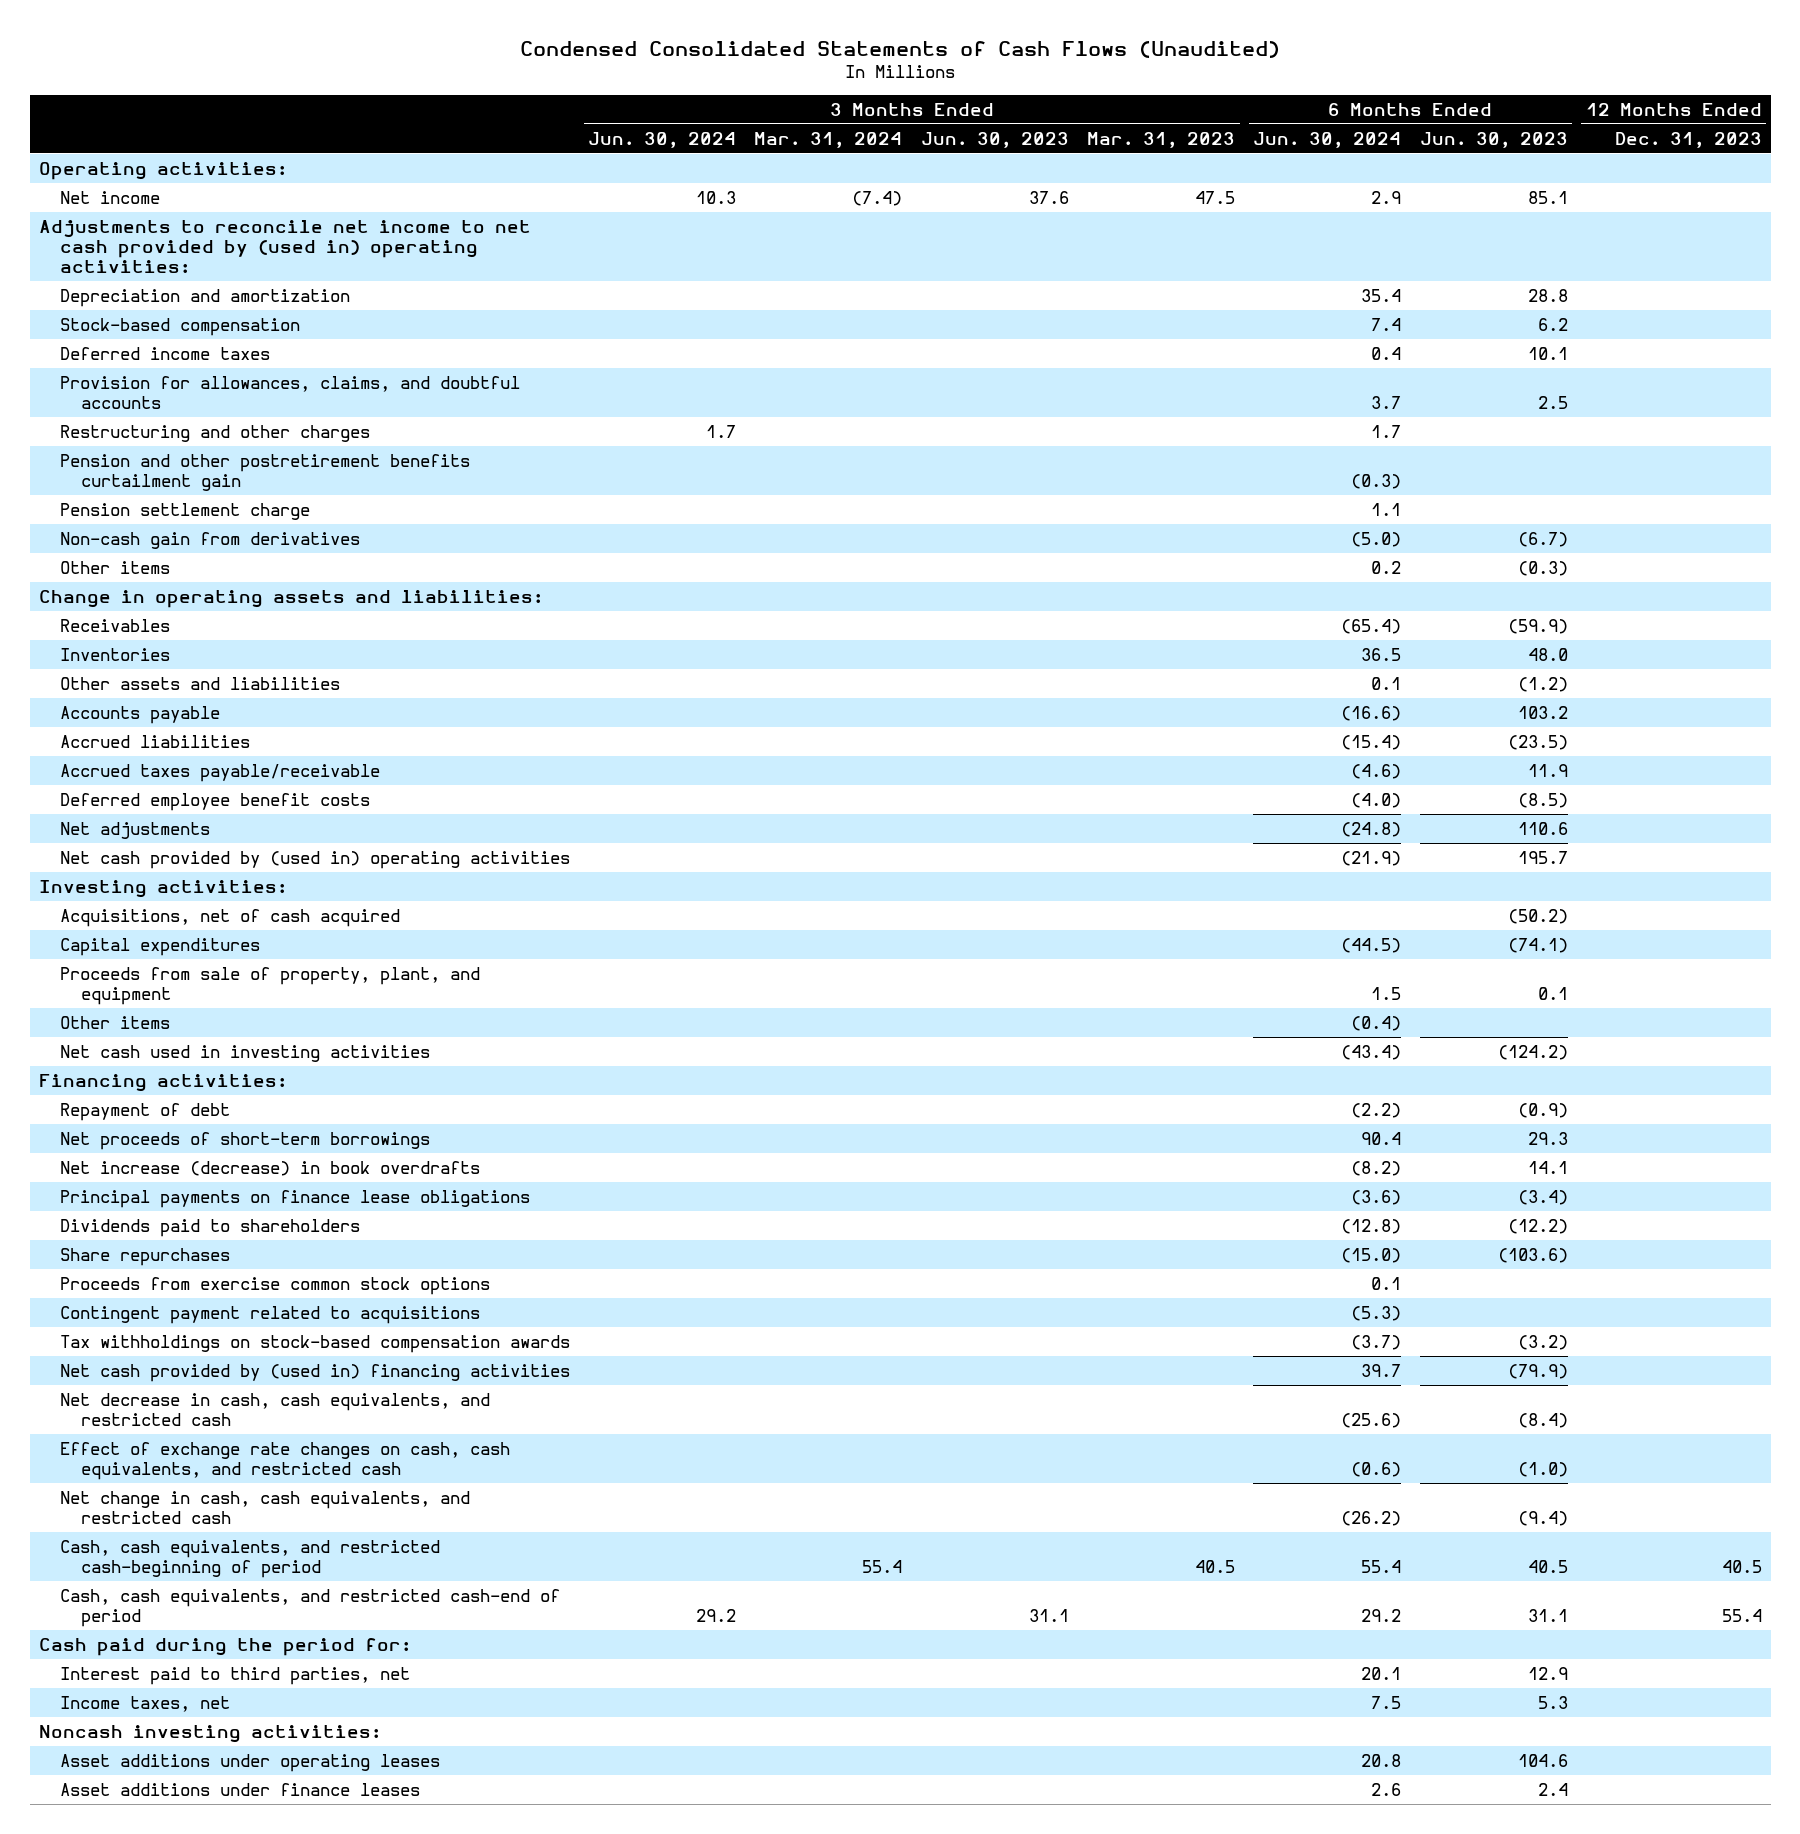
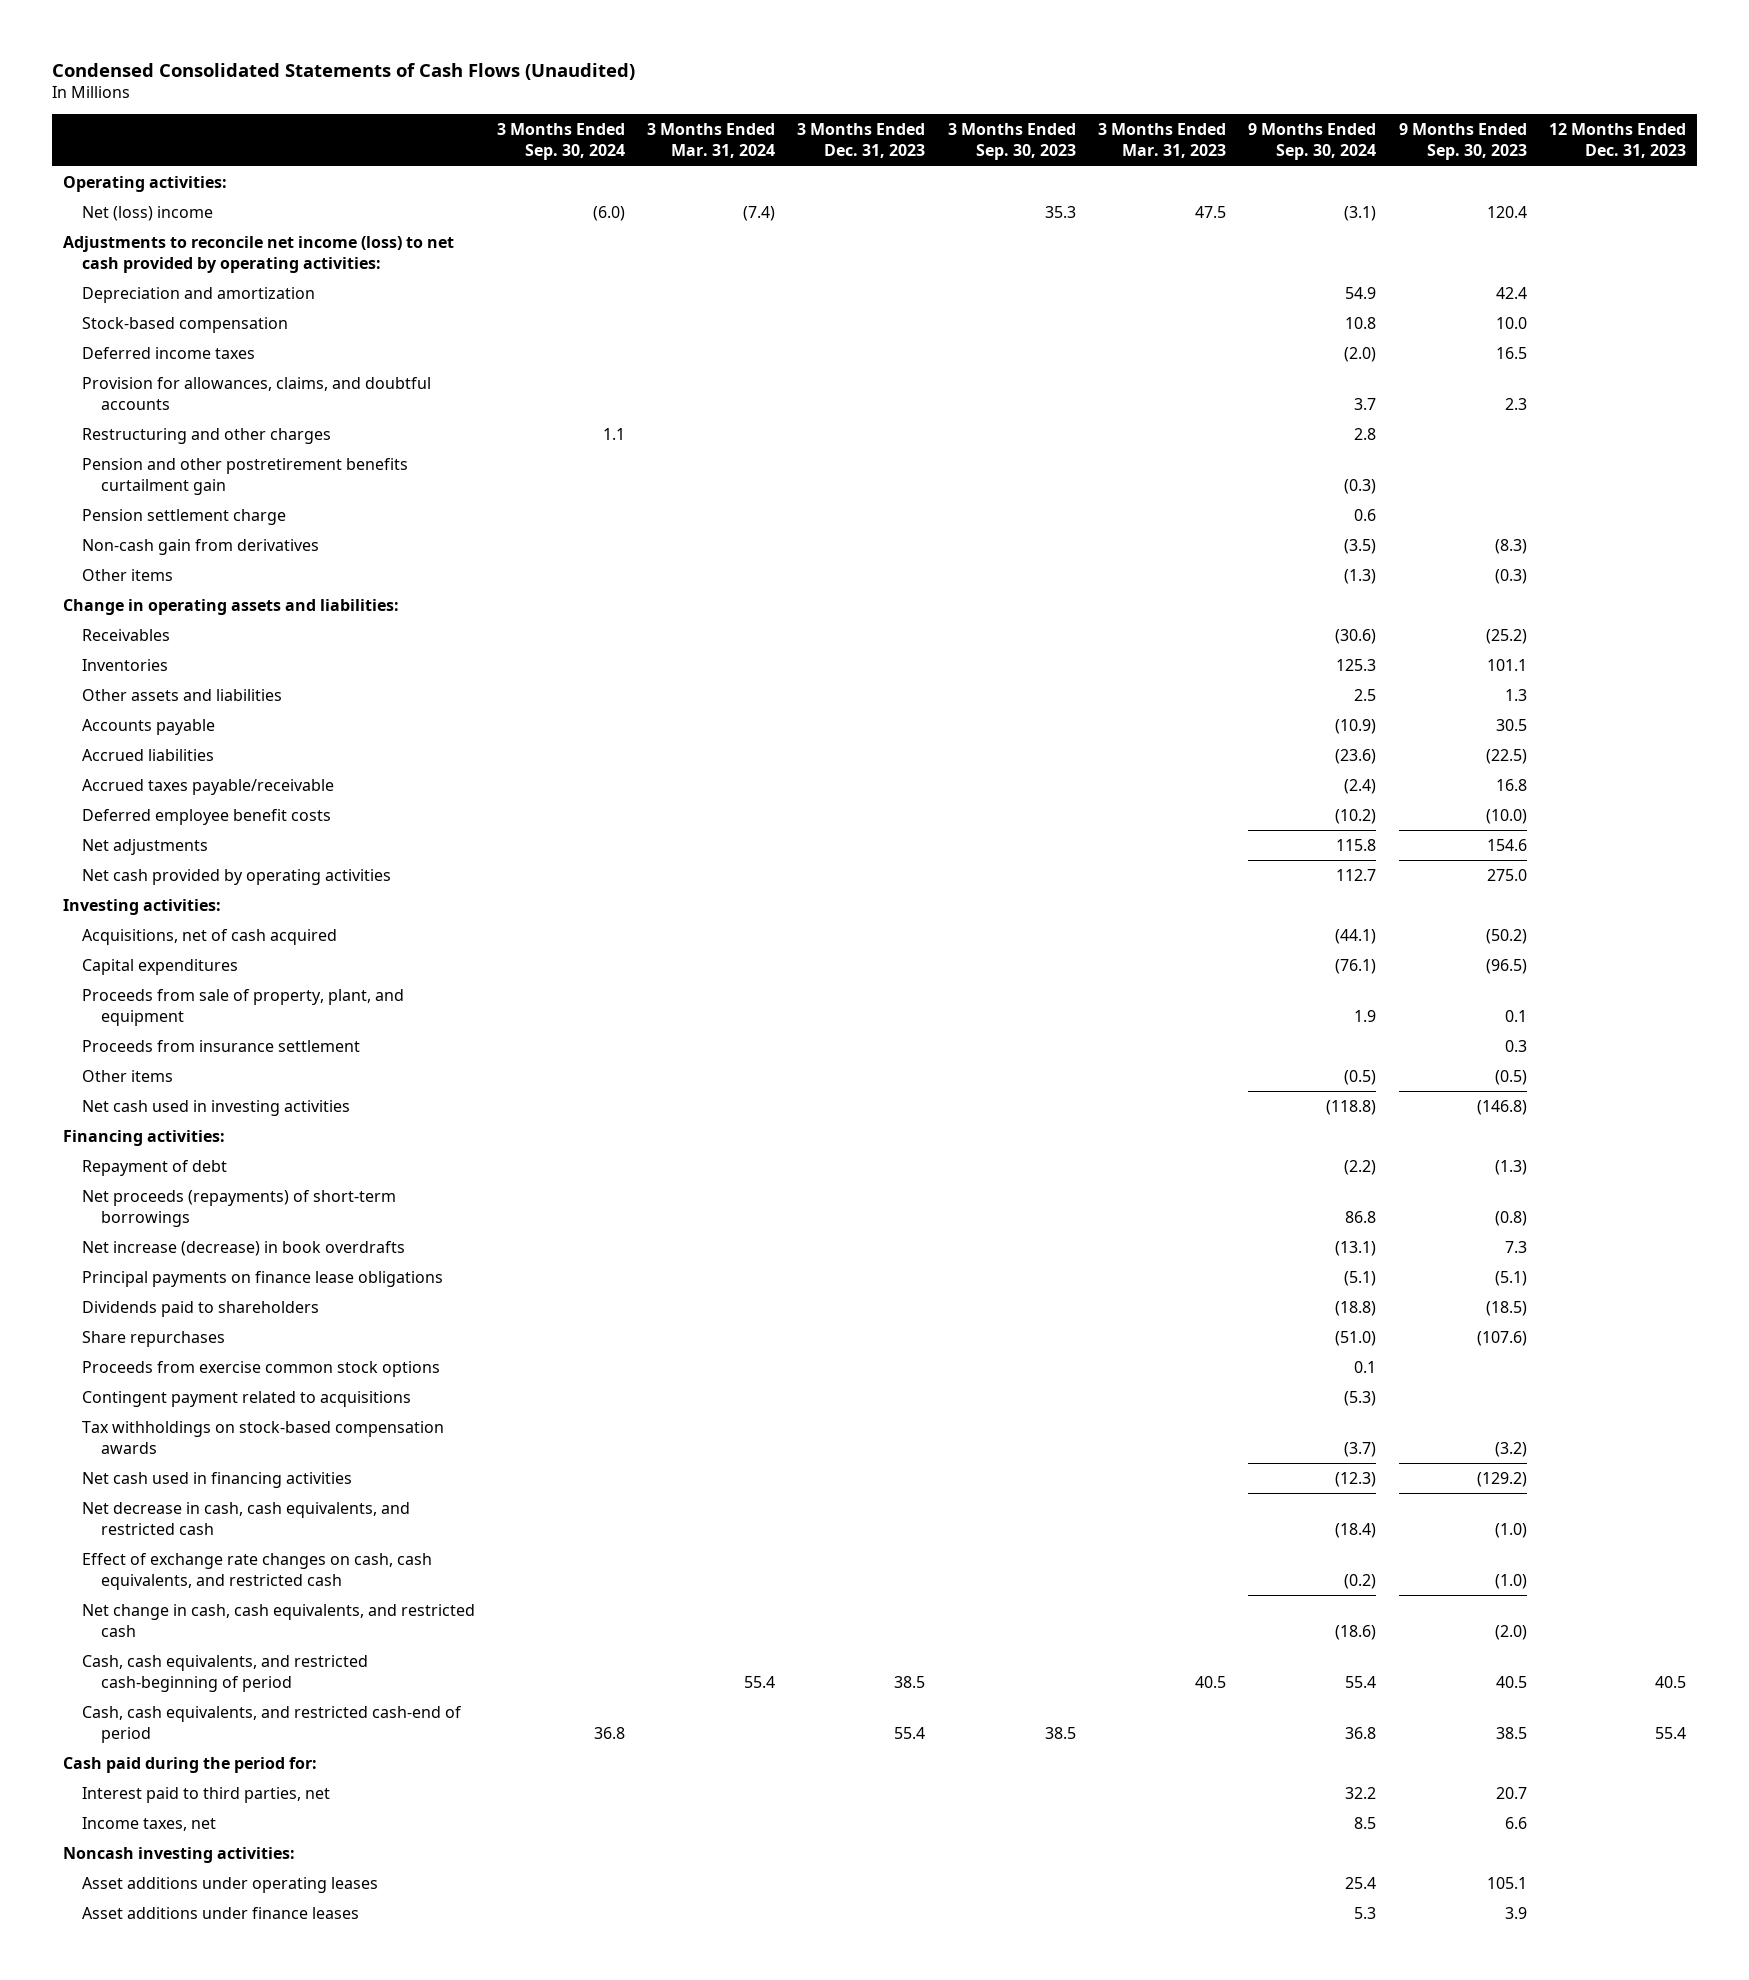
- | 3 Months Ended Jun. 30, 2024 | 3 Months Ended Mar. 31, 2024 | 3 Months Ended Jun. 30, 2023 | 3 Months Ended Mar. 31, 2023 | 6 Months Ended Jun. 30, 2024 | 6 Months Ended Jun. 30, 2023 | 12 Months Ended Dec. 31, 2023
+ | 3 Months Ended Sep. 30, 2024 | 3 Months Ended Mar. 31, 2024 | 3 Months Ended Dec. 31, 2023 | 3 Months Ended Sep. 30, 2023 | 3 Months Ended Mar. 31, 2023 | 9 Months Ended Sep. 30, 2024 | 9 Months Ended Sep. 30, 2023 | 12 Months Ended Dec. 31, 2023
- Net income | 10.3 | (7.4) | 37.6 | 47.5 | 2.9 | 85.1 |
- Adjustments to reconcile net income to net cash provided by (used in) operating activities:
+ Net (loss) income | (6.0) | (7.4) | | 35.3 | 47.5 | (3.1) | 120.4 |
+ Adjustments to reconcile net income (loss) to net cash provided by operating activities:
- Net cash provided by (used in) operating activities | | | | | (21.9) | 195.7 |
+ Net cash provided by operating activities | | | | | | 112.7 | 275.0 |
+ Proceeds from insurance settlement | | | | | | | 0.3 |
- Net proceeds of short-term borrowings | | | | | 90.4 | 29.3 |
+ Net proceeds (repayments) of short-term borrowings | | | | | | 86.8 | (0.8) |
- Net cash provided by (used in) financing activities | | | | | 39.7 | (79.9) |
+ Net cash used in financing activities | | | | | | (12.3) | (129.2) |

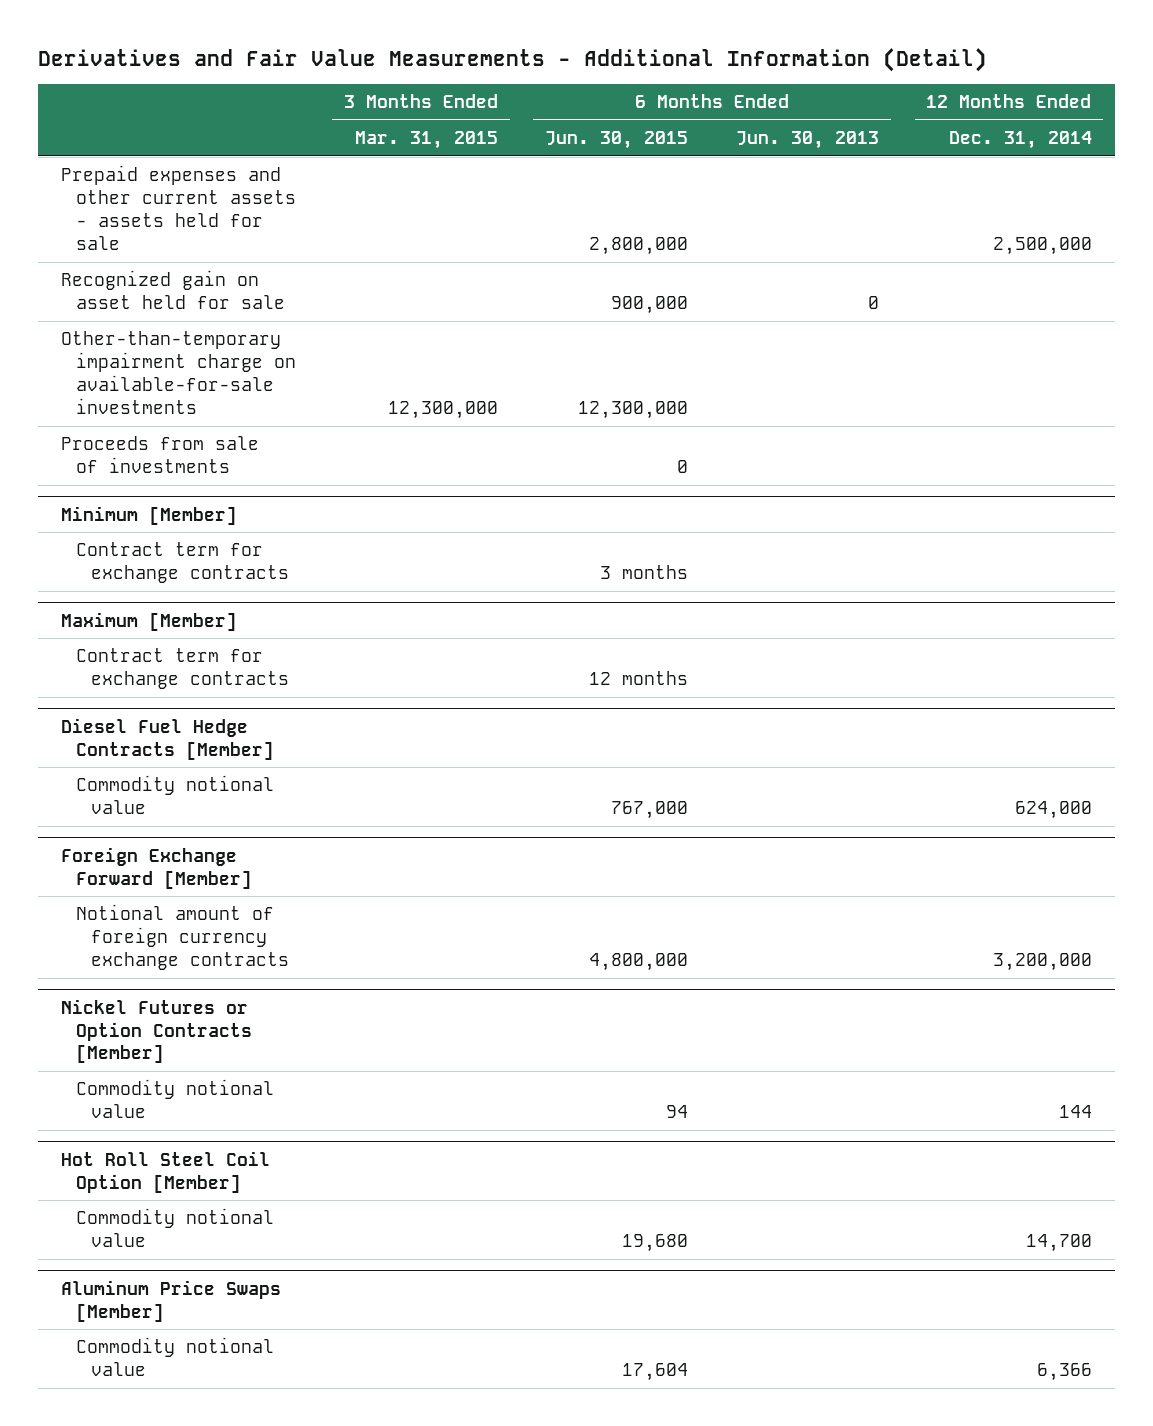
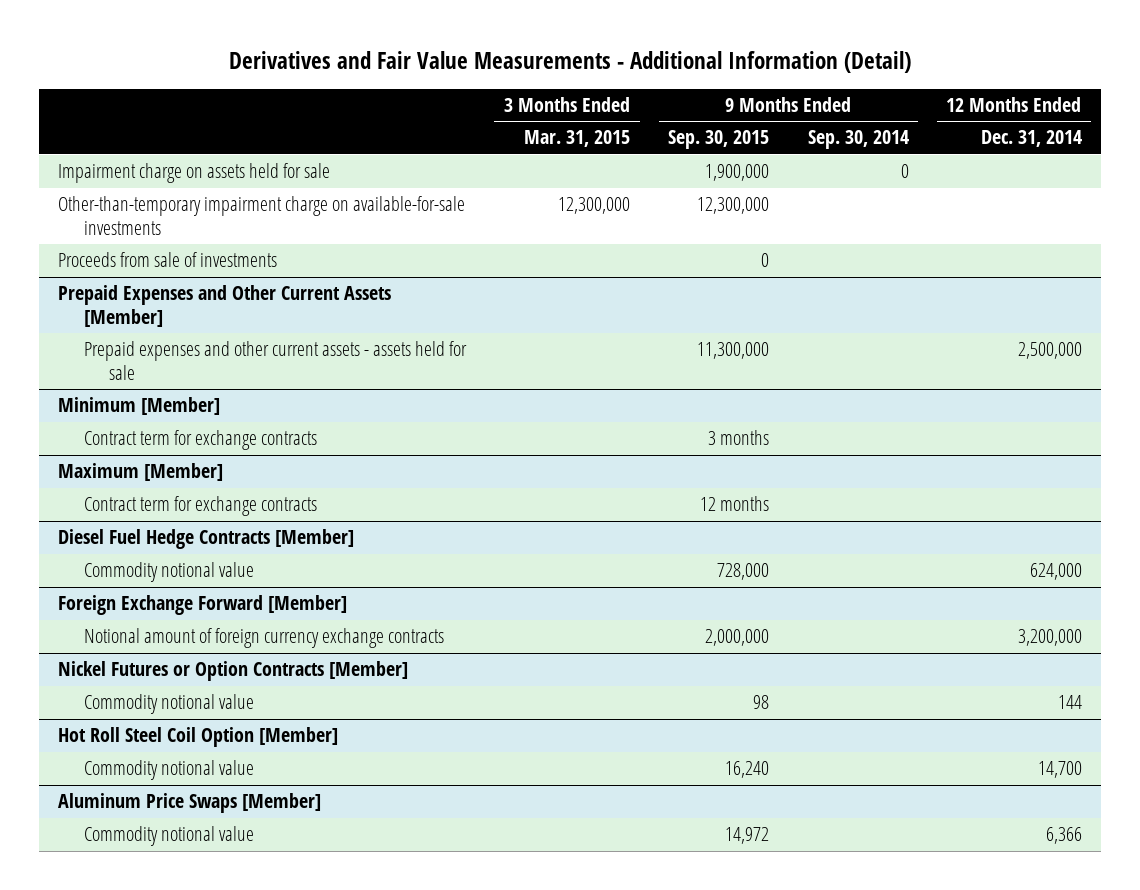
- | 3 Months Ended Mar. 31, 2015 | 6 Months Ended Jun. 30, 2015 | 6 Months Ended Jun. 30, 2013 | 12 Months Ended Dec. 31, 2014
+ | 3 Months Ended Mar. 31, 2015 | 9 Months Ended Sep. 30, 2015 | 9 Months Ended Sep. 30, 2014 | 12 Months Ended Dec. 31, 2014
- Prepaid expenses and other current assets - assets held for sale | | 2,800,000 | | 2,500,000
- Recognized gain on asset held for sale | | 900,000 | 0 |
+ Impairment charge on assets held for sale | | 1,900,000 | 0 |
+ Prepaid Expenses and Other Current Assets [Member]
+ Prepaid expenses and other current assets - assets held for sale | | 11,300,000 | | 2,500,000

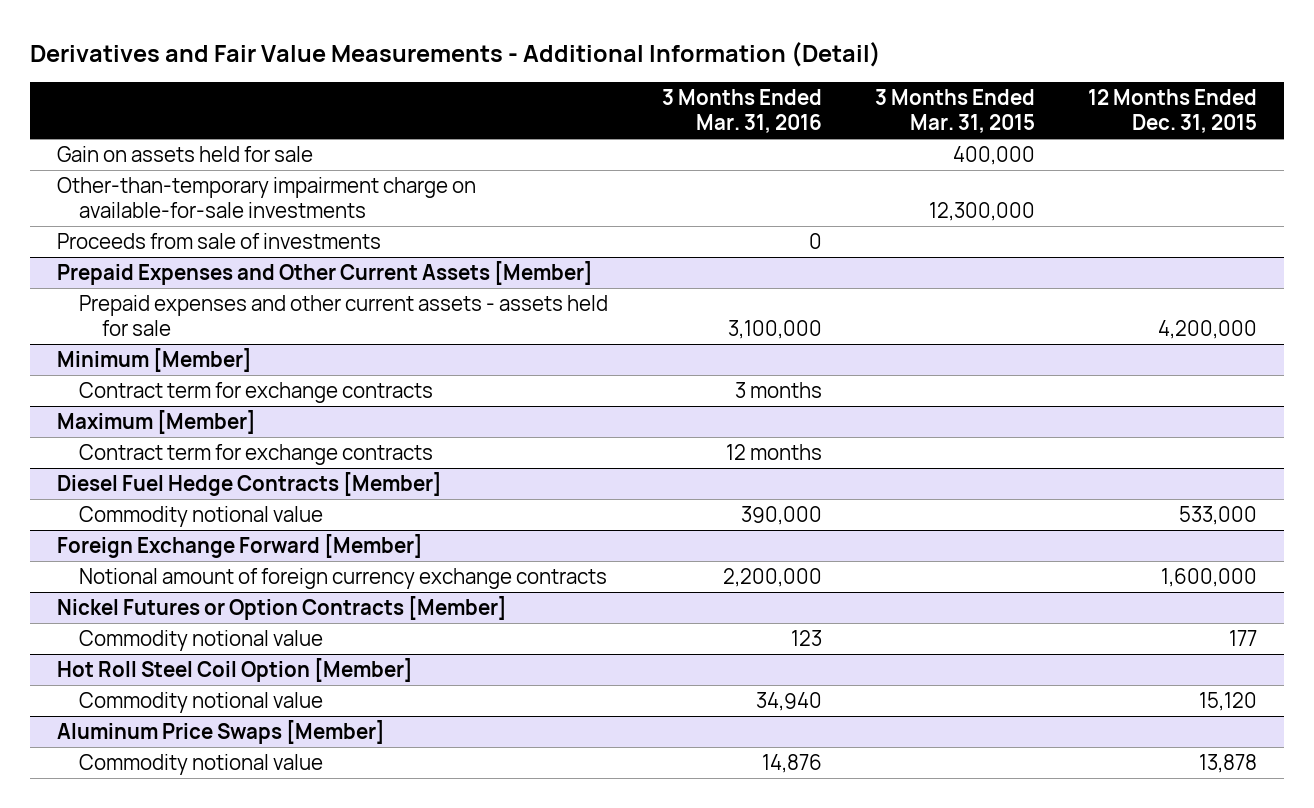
- | 3 Months Ended Mar. 31, 2015 | 9 Months Ended Sep. 30, 2015 | 9 Months Ended Sep. 30, 2014 | 12 Months Ended Dec. 31, 2014
+ | 3 Months Ended Mar. 31, 2016 | 3 Months Ended Mar. 31, 2015 | 12 Months Ended Dec. 31, 2015
- Impairment charge on assets held for sale | | 1,900,000 | 0 |
+ Gain on assets held for sale | | 400,000 |

